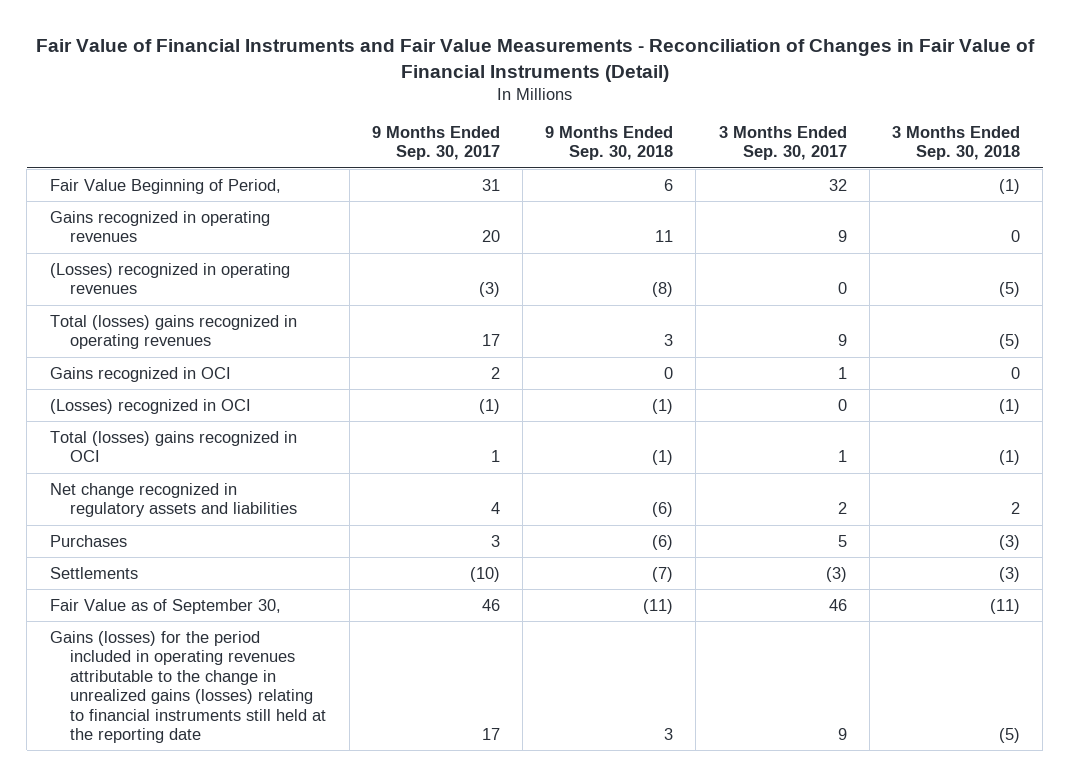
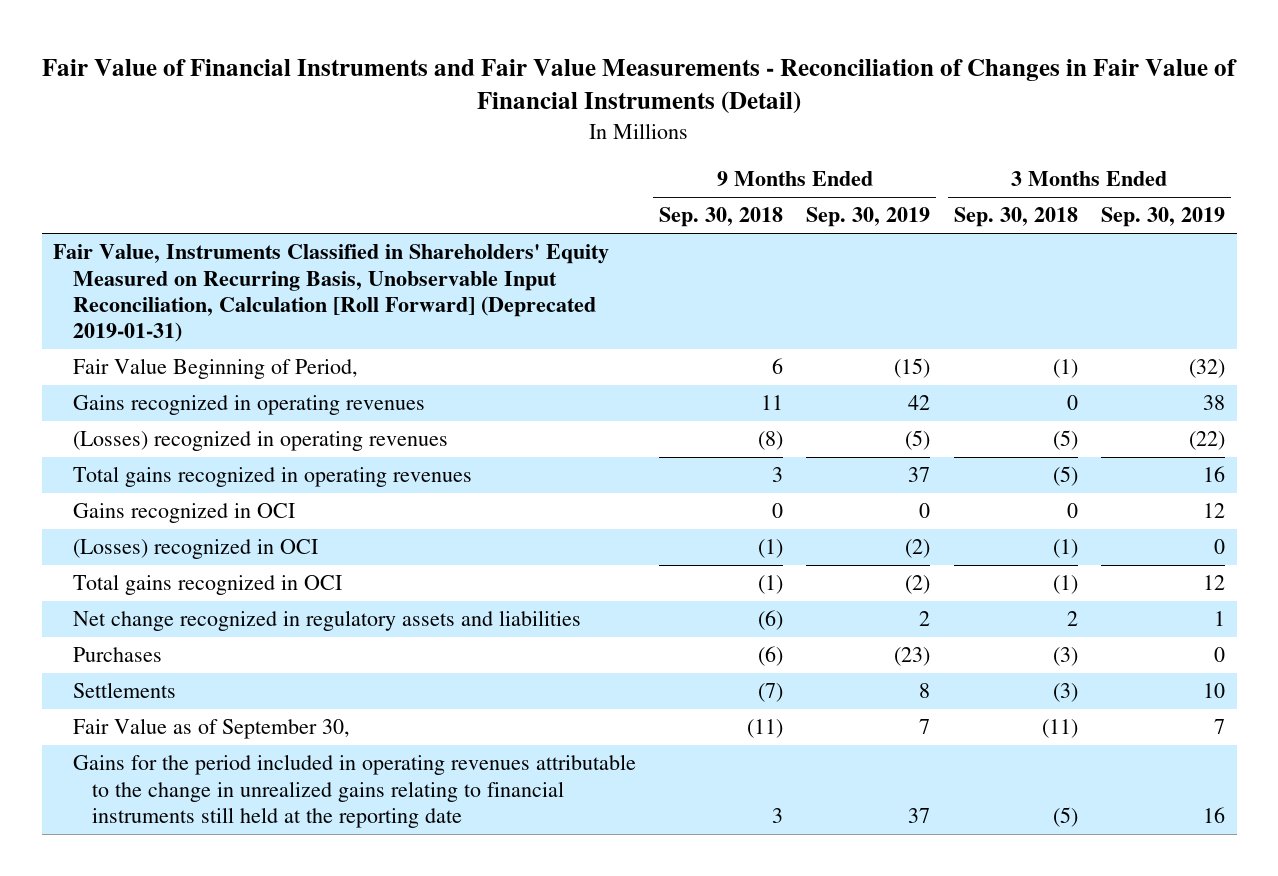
- | 9 Months Ended Sep. 30, 2017 | 9 Months Ended Sep. 30, 2018 | 3 Months Ended Sep. 30, 2017 | 3 Months Ended Sep. 30, 2018
+ | 9 Months Ended Sep. 30, 2018 | 9 Months Ended Sep. 30, 2019 | 3 Months Ended Sep. 30, 2018 | 3 Months Ended Sep. 30, 2019
+ Fair Value, Instruments Classified in Shareholders' Equity Measured on Recurring Basis, Unobservable Input Reconciliation, Calculation [Roll Forward] (Deprecated 2019-01-31)
- Total (losses) gains recognized in operating revenues | 17 | 3 | 9 | (5)
+ Total gains recognized in operating revenues | 3 | 37 | (5) | 16
- Total (losses) gains recognized in OCI | 1 | (1) | 1 | (1)
+ Total gains recognized in OCI | (1) | (2) | (1) | 12
- Gains (losses) for the period included in operating revenues attributable to the change in unrealized gains (losses) relating to financial instruments still held at the reporting date | 17 | 3 | 9 | (5)
+ Gains for the period included in operating revenues attributable to the change in unrealized gains relating to financial instruments still held at the reporting date | 3 | 37 | (5) | 16

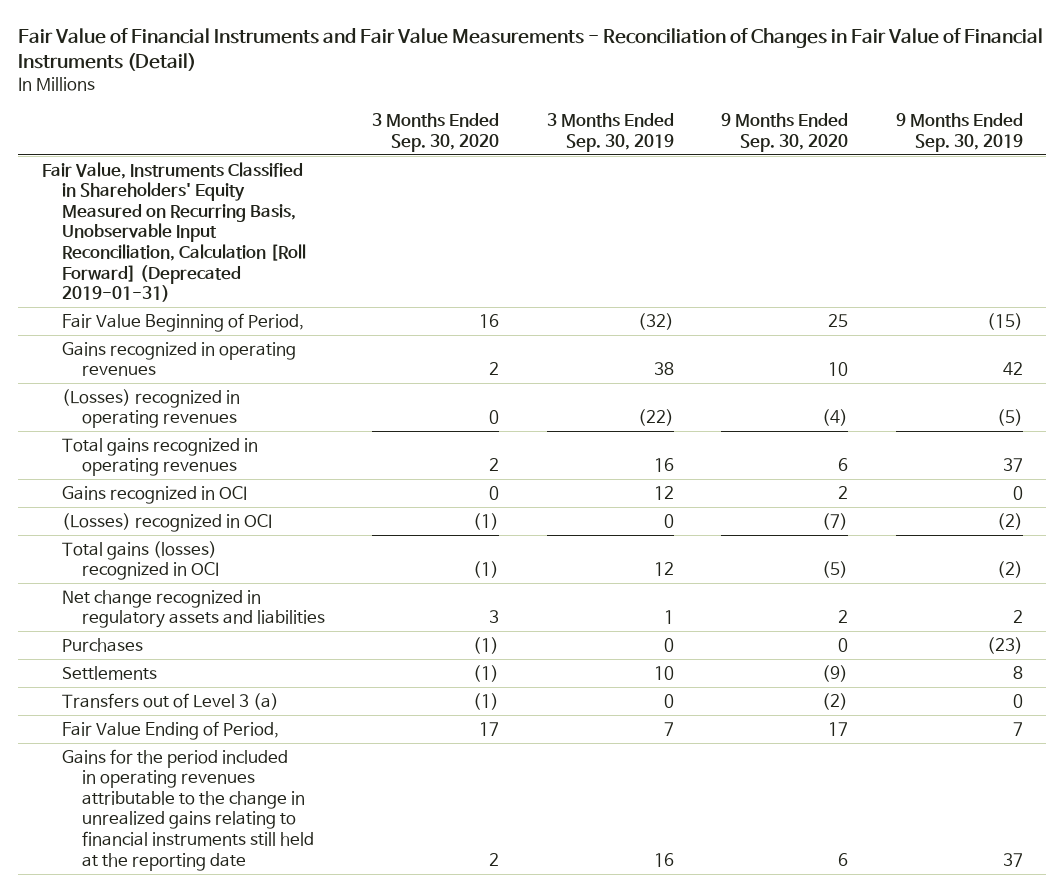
- | 9 Months Ended Sep. 30, 2018 | 9 Months Ended Sep. 30, 2019 | 3 Months Ended Sep. 30, 2018 | 3 Months Ended Sep. 30, 2019
+ | 3 Months Ended Sep. 30, 2020 | 3 Months Ended Sep. 30, 2019 | 9 Months Ended Sep. 30, 2020 | 9 Months Ended Sep. 30, 2019
- Total gains recognized in OCI | (1) | (2) | (1) | 12
+ Total gains (losses) recognized in OCI | (1) | 12 | (5) | (2)
- Fair Value as of September 30, | (11) | 7 | (11) | 7
+ Transfers out of Level 3 (a) | (1) | 0 | (2) | 0
+ Fair Value Ending of Period, | 17 | 7 | 17 | 7

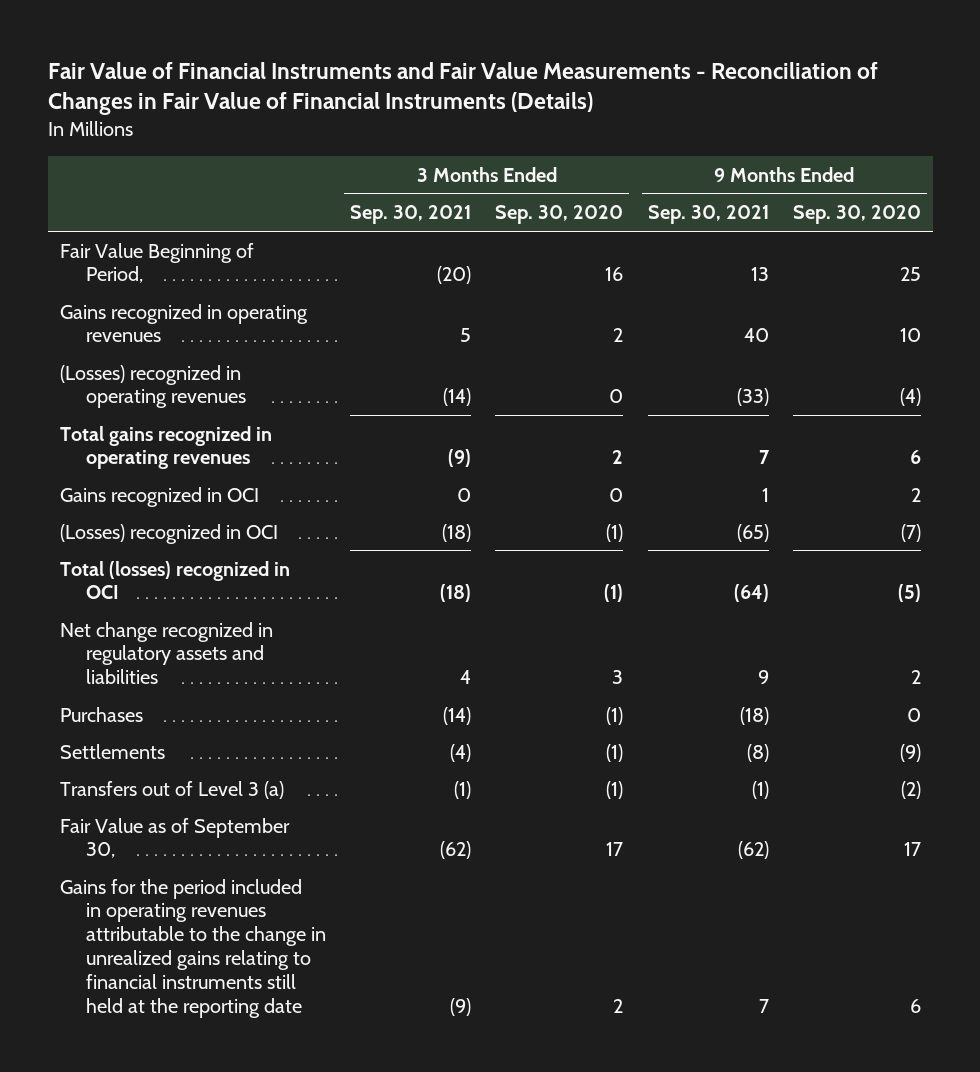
- Fair Value of Financial Instruments and Fair Value Measurements - Reconciliation of Changes in Fair Value of Financial Instruments (Detail)
+ Fair Value of Financial Instruments and Fair Value Measurements - Reconciliation of Changes in Fair Value of Financial Instruments (Details)
- | 3 Months Ended Sep. 30, 2020 | 3 Months Ended Sep. 30, 2019 | 9 Months Ended Sep. 30, 2020 | 9 Months Ended Sep. 30, 2019
+ | 3 Months Ended Sep. 30, 2021 | 3 Months Ended Sep. 30, 2020 | 9 Months Ended Sep. 30, 2021 | 9 Months Ended Sep. 30, 2020
- Fair Value, Instruments Classified in Shareholders' Equity Measured on Recurring Basis, Unobservable Input Reconciliation, Calculation [Roll Forward] (Deprecated 2019-01-31)
- Total gains (losses) recognized in OCI | (1) | 12 | (5) | (2)
+ Total (losses) recognized in OCI | (18) | (1) | (64) | (5)
- Fair Value Ending of Period, | 17 | 7 | 17 | 7
+ Fair Value as of September 30, | (62) | 17 | (62) | 17

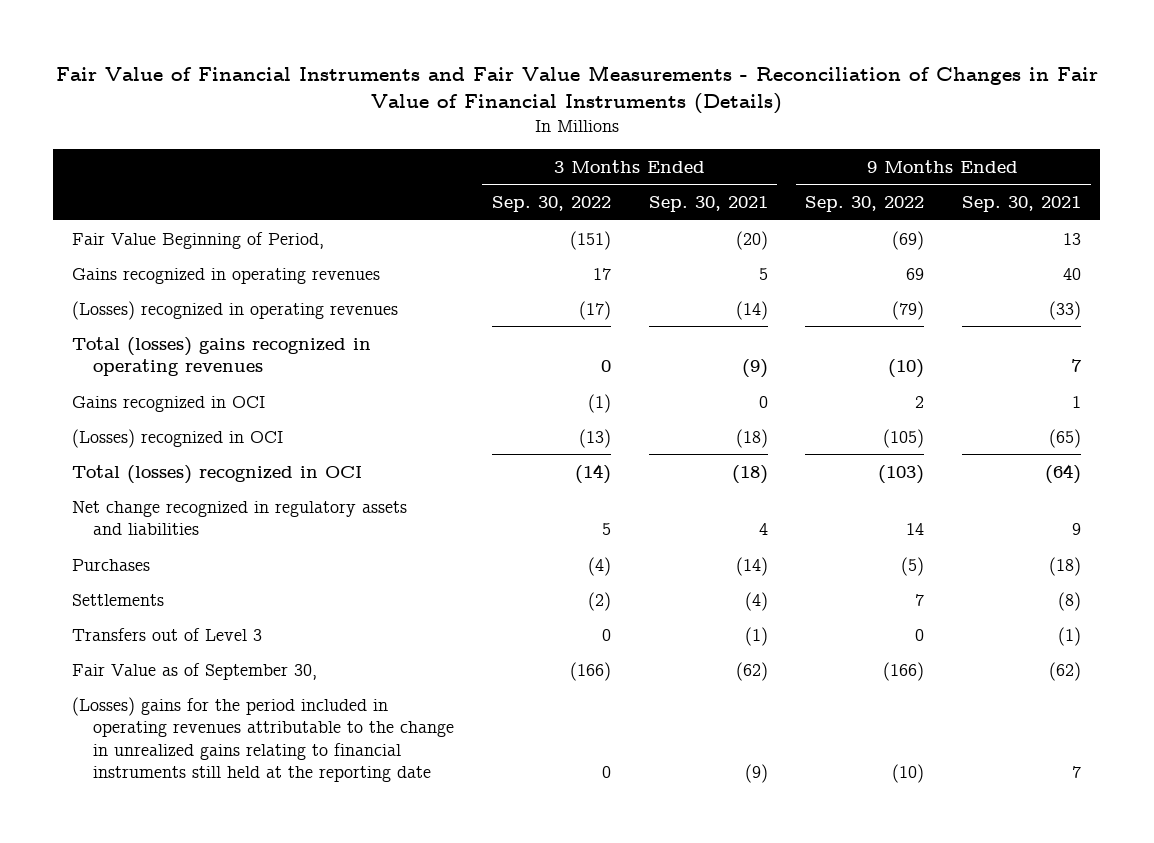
- | 3 Months Ended Sep. 30, 2021 | 3 Months Ended Sep. 30, 2020 | 9 Months Ended Sep. 30, 2021 | 9 Months Ended Sep. 30, 2020
+ | 3 Months Ended Sep. 30, 2022 | 3 Months Ended Sep. 30, 2021 | 9 Months Ended Sep. 30, 2022 | 9 Months Ended Sep. 30, 2021
- Total gains recognized in operating revenues | (9) | 2 | 7 | 6
+ Total (losses) gains recognized in operating revenues | 0 | (9) | (10) | 7
- Transfers out of Level 3 (a) | (1) | (1) | (1) | (2)
+ Transfers out of Level 3 | 0 | (1) | 0 | (1)
- Gains for the period included in operating revenues attributable to the change in unrealized gains relating to financial instruments still held at the reporting date | (9) | 2 | 7 | 6
+ (Losses) gains for the period included in operating revenues attributable to the change in unrealized gains relating to financial instruments still held at the reporting date | 0 | (9) | (10) | 7

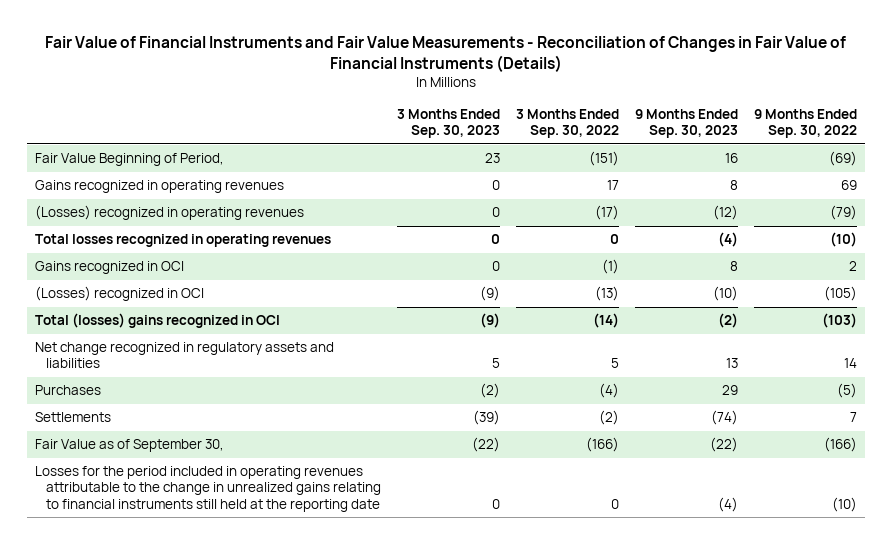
- | 3 Months Ended Sep. 30, 2022 | 3 Months Ended Sep. 30, 2021 | 9 Months Ended Sep. 30, 2022 | 9 Months Ended Sep. 30, 2021
+ | 3 Months Ended Sep. 30, 2023 | 3 Months Ended Sep. 30, 2022 | 9 Months Ended Sep. 30, 2023 | 9 Months Ended Sep. 30, 2022
- Total (losses) gains recognized in operating revenues | 0 | (9) | (10) | 7
+ Total losses recognized in operating revenues | 0 | 0 | (4) | (10)
- Total (losses) recognized in OCI | (14) | (18) | (103) | (64)
+ Total (losses) gains recognized in OCI | (9) | (14) | (2) | (103)
- Transfers out of Level 3 | 0 | (1) | 0 | (1)
- (Losses) gains for the period included in operating revenues attributable to the change in unrealized gains relating to financial instruments still held at the reporting date | 0 | (9) | (10) | 7
+ Losses for the period included in operating revenues attributable to the change in unrealized gains relating to financial instruments still held at the reporting date | 0 | 0 | (4) | (10)

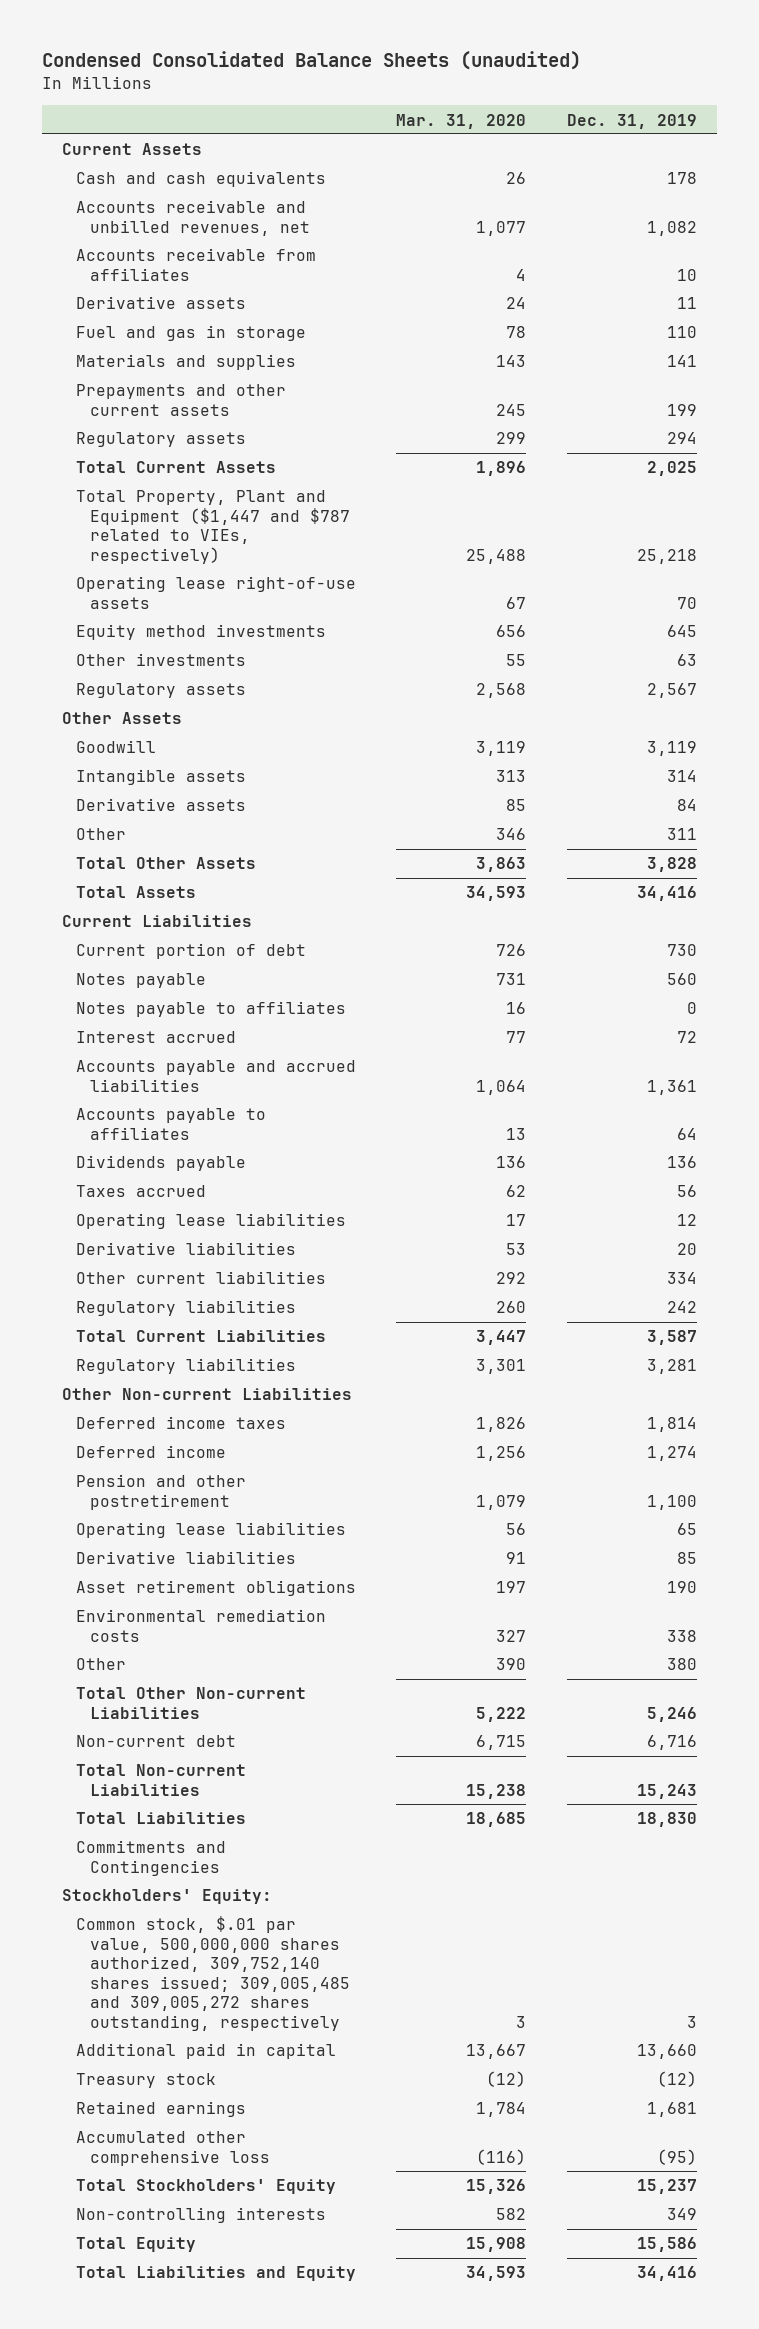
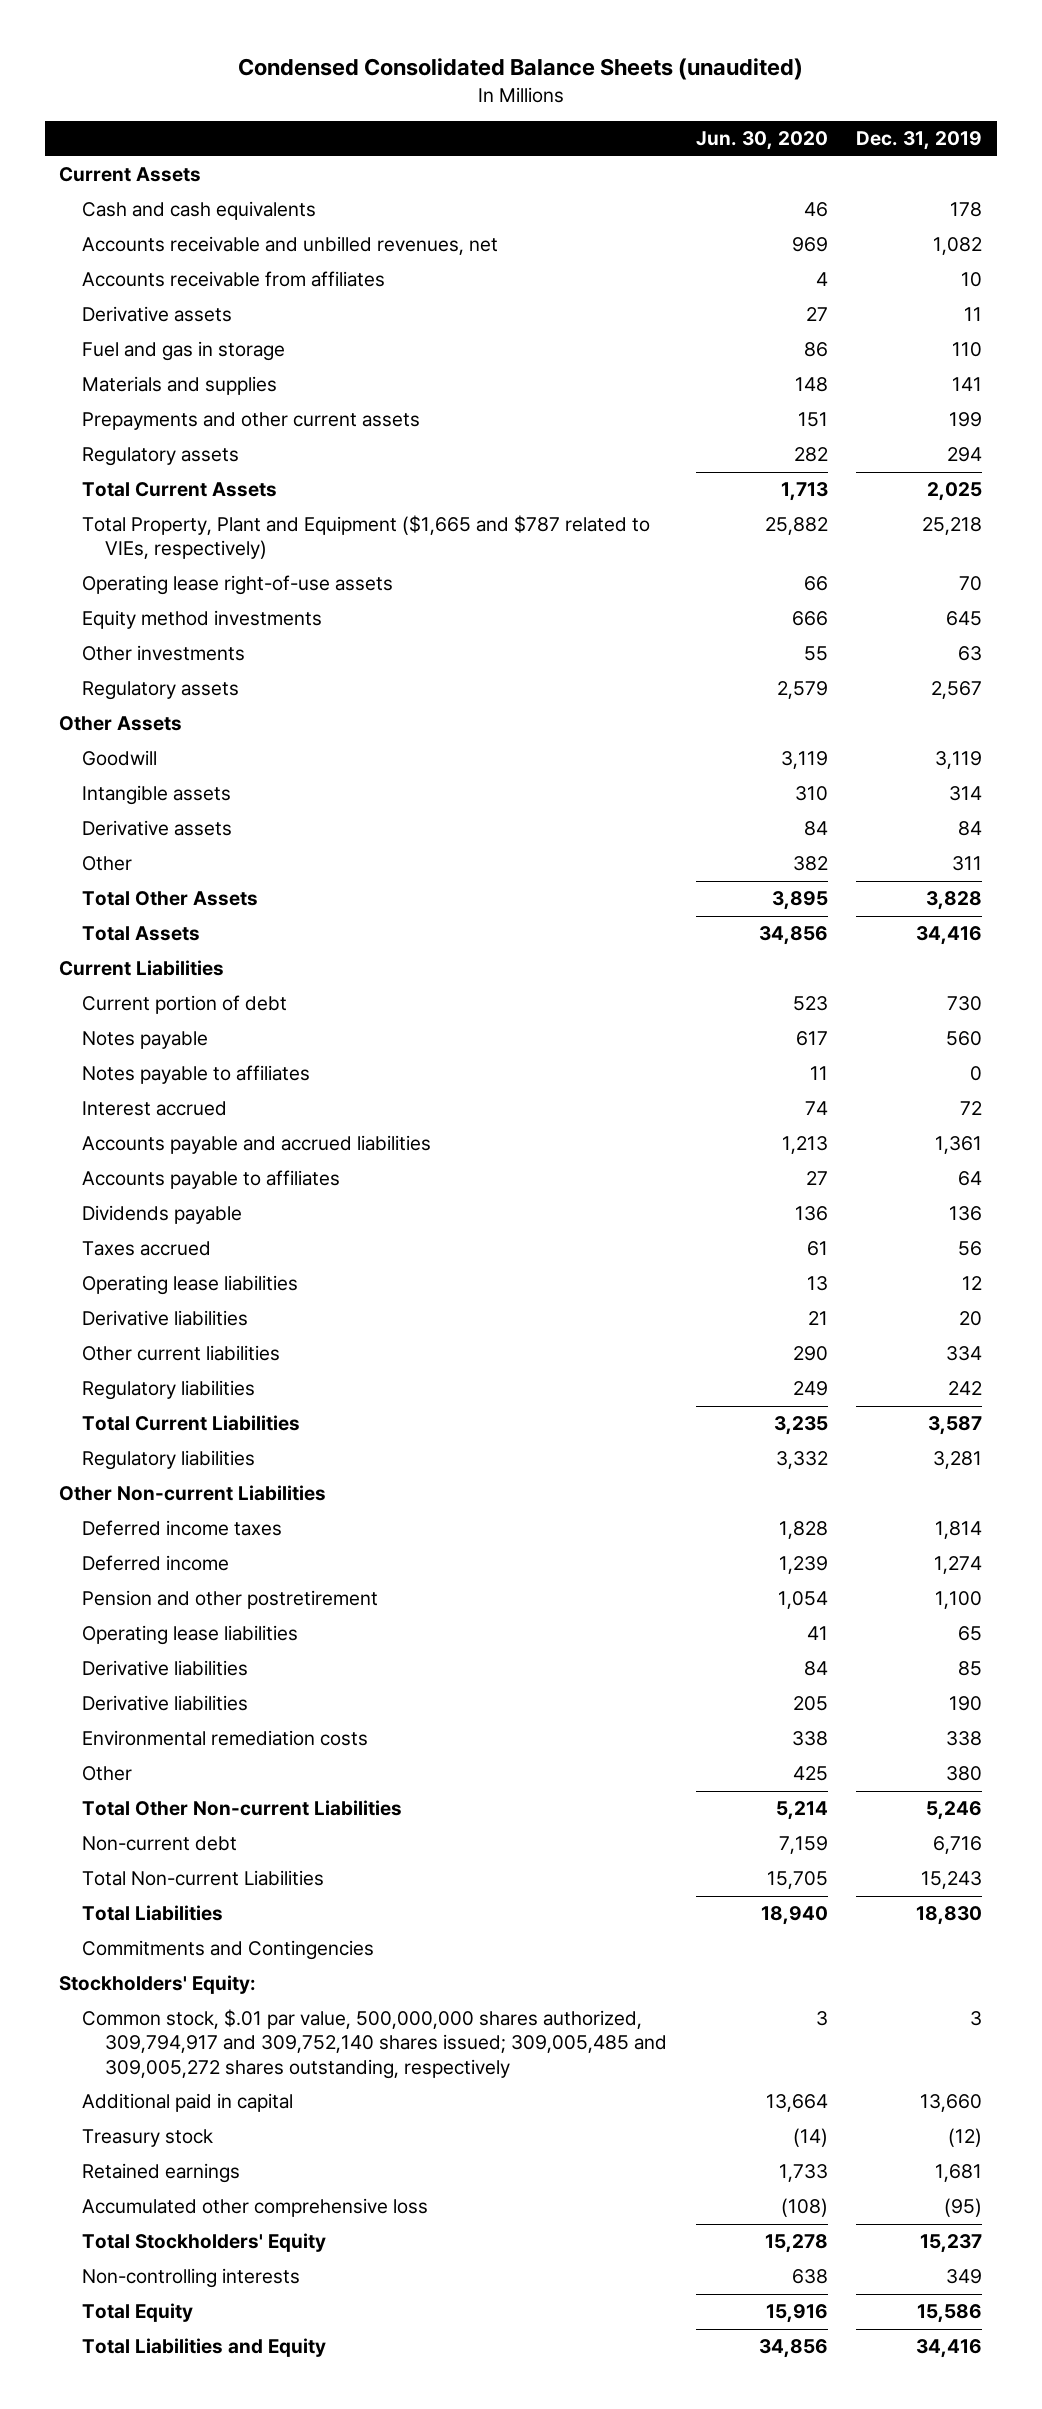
- | Mar. 31, 2020 | Dec. 31, 2019
+ | Jun. 30, 2020 | Dec. 31, 2019
- Total Property, Plant and Equipment ($1,447 and $787 related to VIEs, respectively) | 25,488 | 25,218
+ Total Property, Plant and Equipment ($1,665 and $787 related to VIEs, respectively) | 25,882 | 25,218
- Asset retirement obligations | 197 | 190
+ Derivative liabilities | 205 | 190
- Common stock, $.01 par value, 500,000,000 shares authorized, 309,752,140 shares issued; 309,005,485 and 309,005,272 shares outstanding, respectively | 3 | 3
+ Common stock, $.01 par value, 500,000,000 shares authorized, 309,794,917 and 309,752,140 shares issued; 309,005,485 and 309,005,272 shares outstanding, respectively | 3 | 3

